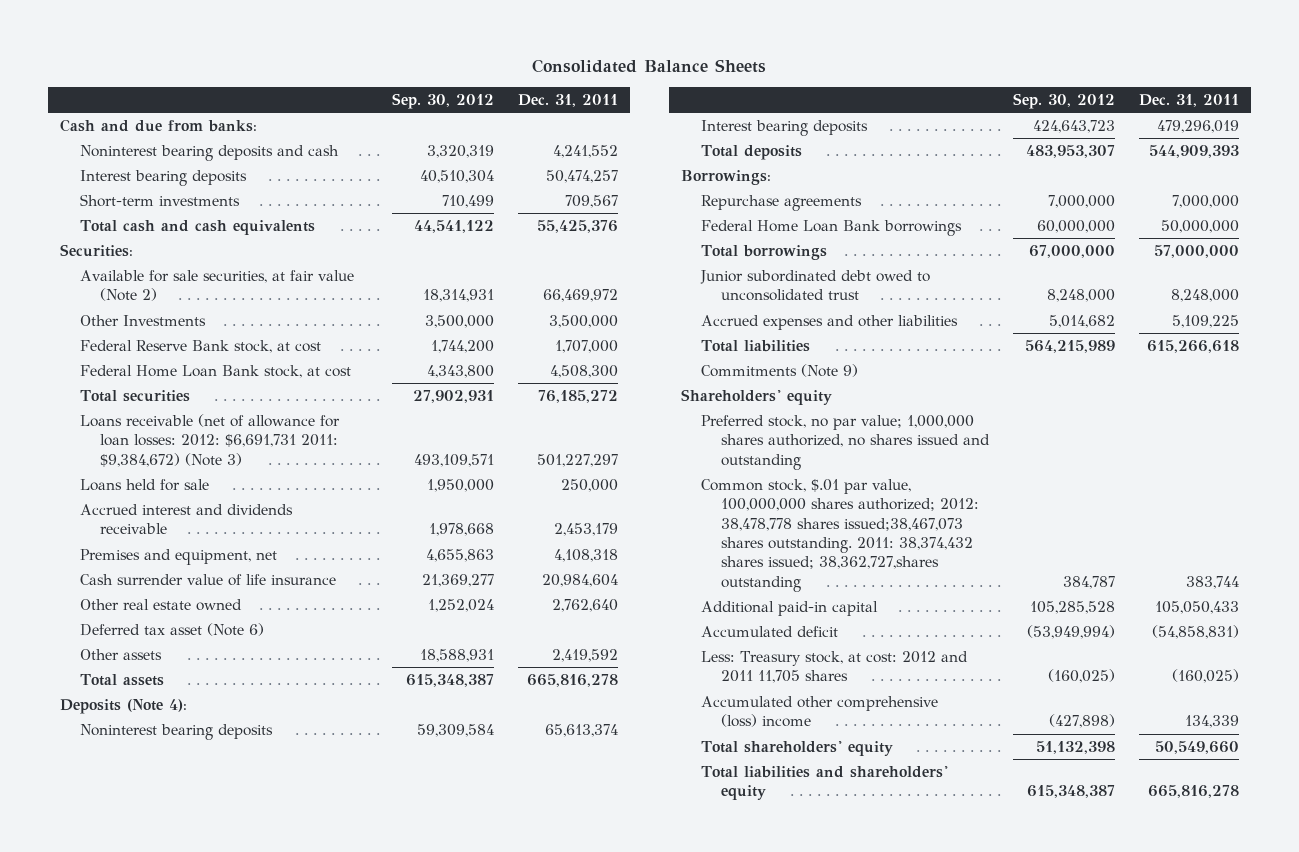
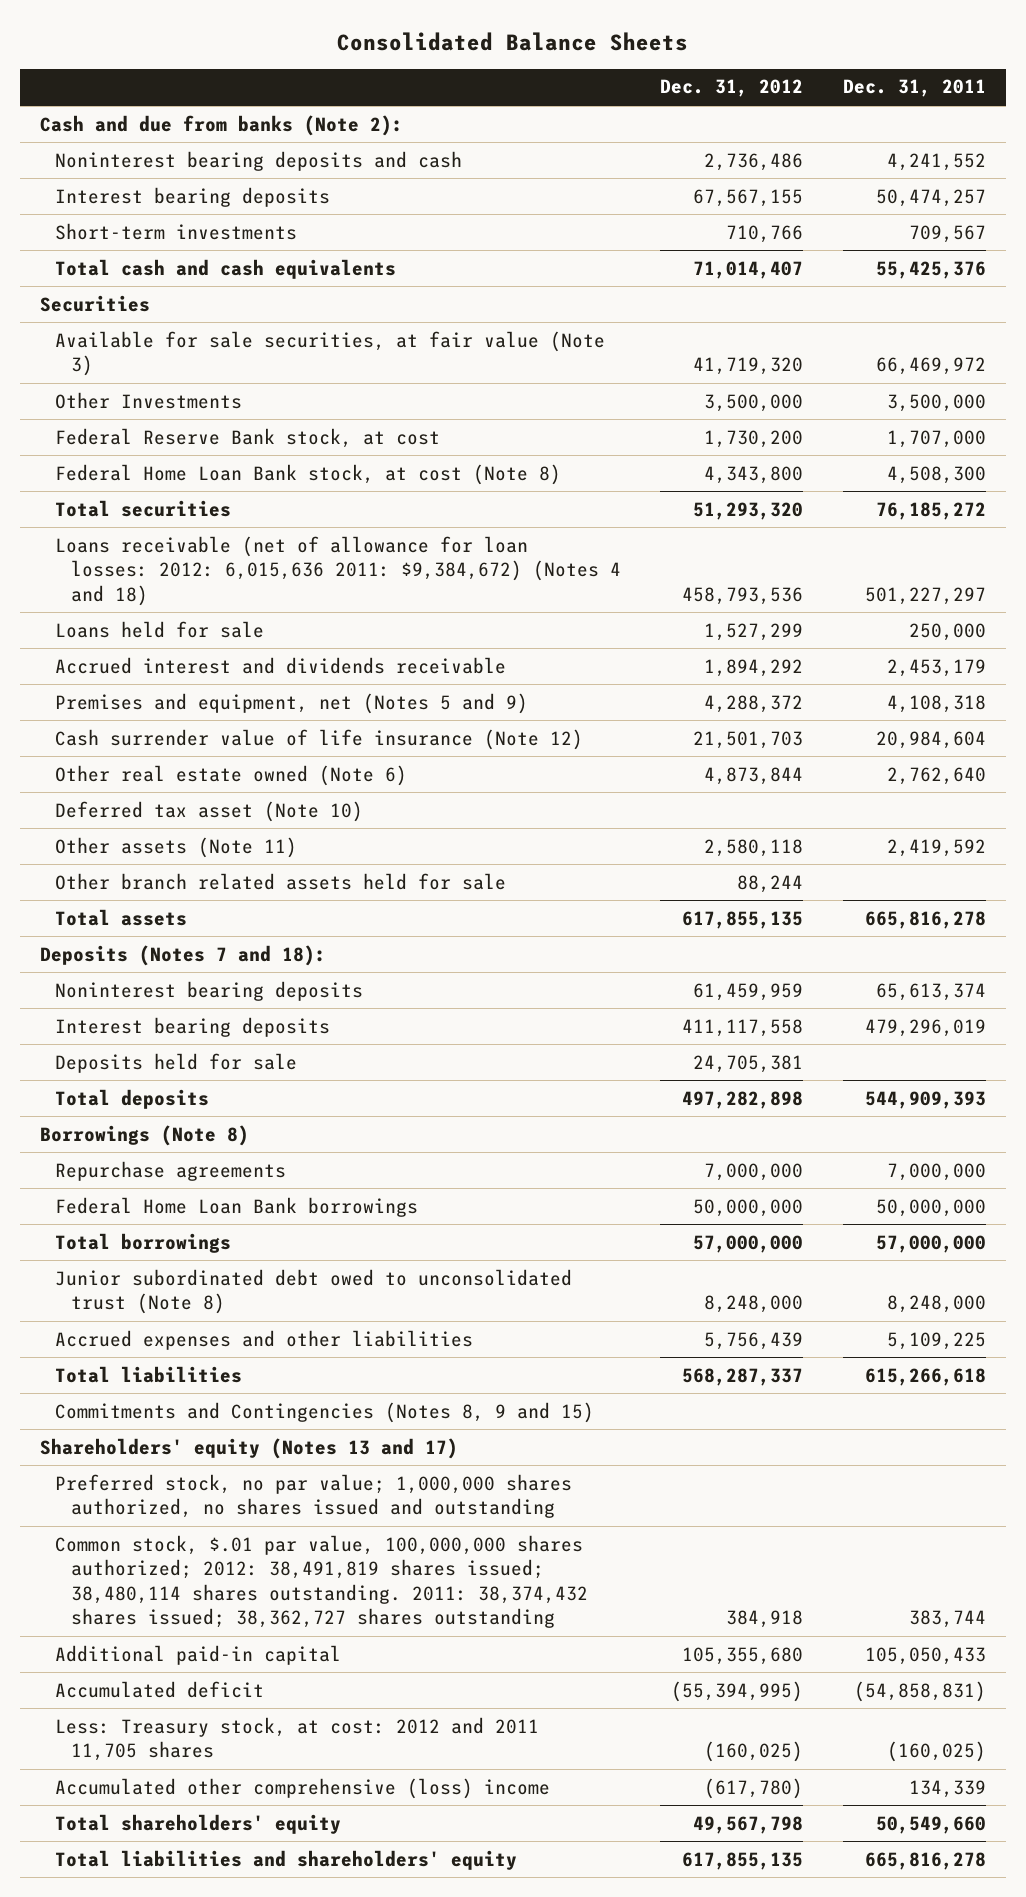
- | Sep. 30, 2012 | Dec. 31, 2011
+ | Dec. 31, 2012 | Dec. 31, 2011
- Cash and due from banks:
+ Cash and due from banks (Note 2):
- Securities:
- Available for sale securities, at fair value (Note 2) | 18,314,931 | 66,469,972
+ Securities
+ Available for sale securities, at fair value (Note 3) | 41,719,320 | 66,469,972
- Federal Home Loan Bank stock, at cost | 4,343,800 | 4,508,300
+ Federal Home Loan Bank stock, at cost (Note 8) | 4,343,800 | 4,508,300
- Loans receivable (net of allowance for loan losses: 2012: $6,691,731 2011: $9,384,672) (Note 3) | 493,109,571 | 501,227,297
+ Loans receivable (net of allowance for loan losses: 2012: 6,015,636 2011: $9,384,672) (Notes 4 and 18) | 458,793,536 | 501,227,297
- Premises and equipment, net | 4,655,863 | 4,108,318
- Cash surrender value of life insurance | 21,369,277 | 20,984,604
- Other real estate owned | 1,252,024 | 2,762,640
- Deferred tax asset (Note 6)
- Other assets | 18,588,931 | 2,419,592
+ Premises and equipment, net (Notes 5 and 9) | 4,288,372 | 4,108,318
+ Cash surrender value of life insurance (Note 12) | 21,501,703 | 20,984,604
+ Other real estate owned (Note 6) | 4,873,844 | 2,762,640
+ Deferred tax asset (Note 10)
+ Other assets (Note 11) | 2,580,118 | 2,419,592
+ Other branch related assets held for sale | 88,244 |
- Deposits (Note 4):
+ Deposits (Notes 7 and 18):
+ Deposits held for sale | 24,705,381 |
- Borrowings:
+ Borrowings (Note 8)
- Junior subordinated debt owed to unconsolidated trust | 8,248,000 | 8,248,000
+ Junior subordinated debt owed to unconsolidated trust (Note 8) | 8,248,000 | 8,248,000
- Commitments (Note 9)
- Shareholders' equity
+ Commitments and Contingencies (Notes 8, 9 and 15)
+ Shareholders' equity (Notes 13 and 17)
- Common stock, $.01 par value, 100,000,000 shares authorized; 2012: 38,478,778 shares issued;38,467,073 shares outstanding. 2011: 38,374,432 shares issued; 38,362,727,shares outstanding | 384,787 | 383,744
+ Common stock, $.01 par value, 100,000,000 shares authorized; 2012: 38,491,819 shares issued; 38,480,114 shares outstanding. 2011: 38,374,432 shares issued; 38,362,727 shares outstanding | 384,918 | 383,744

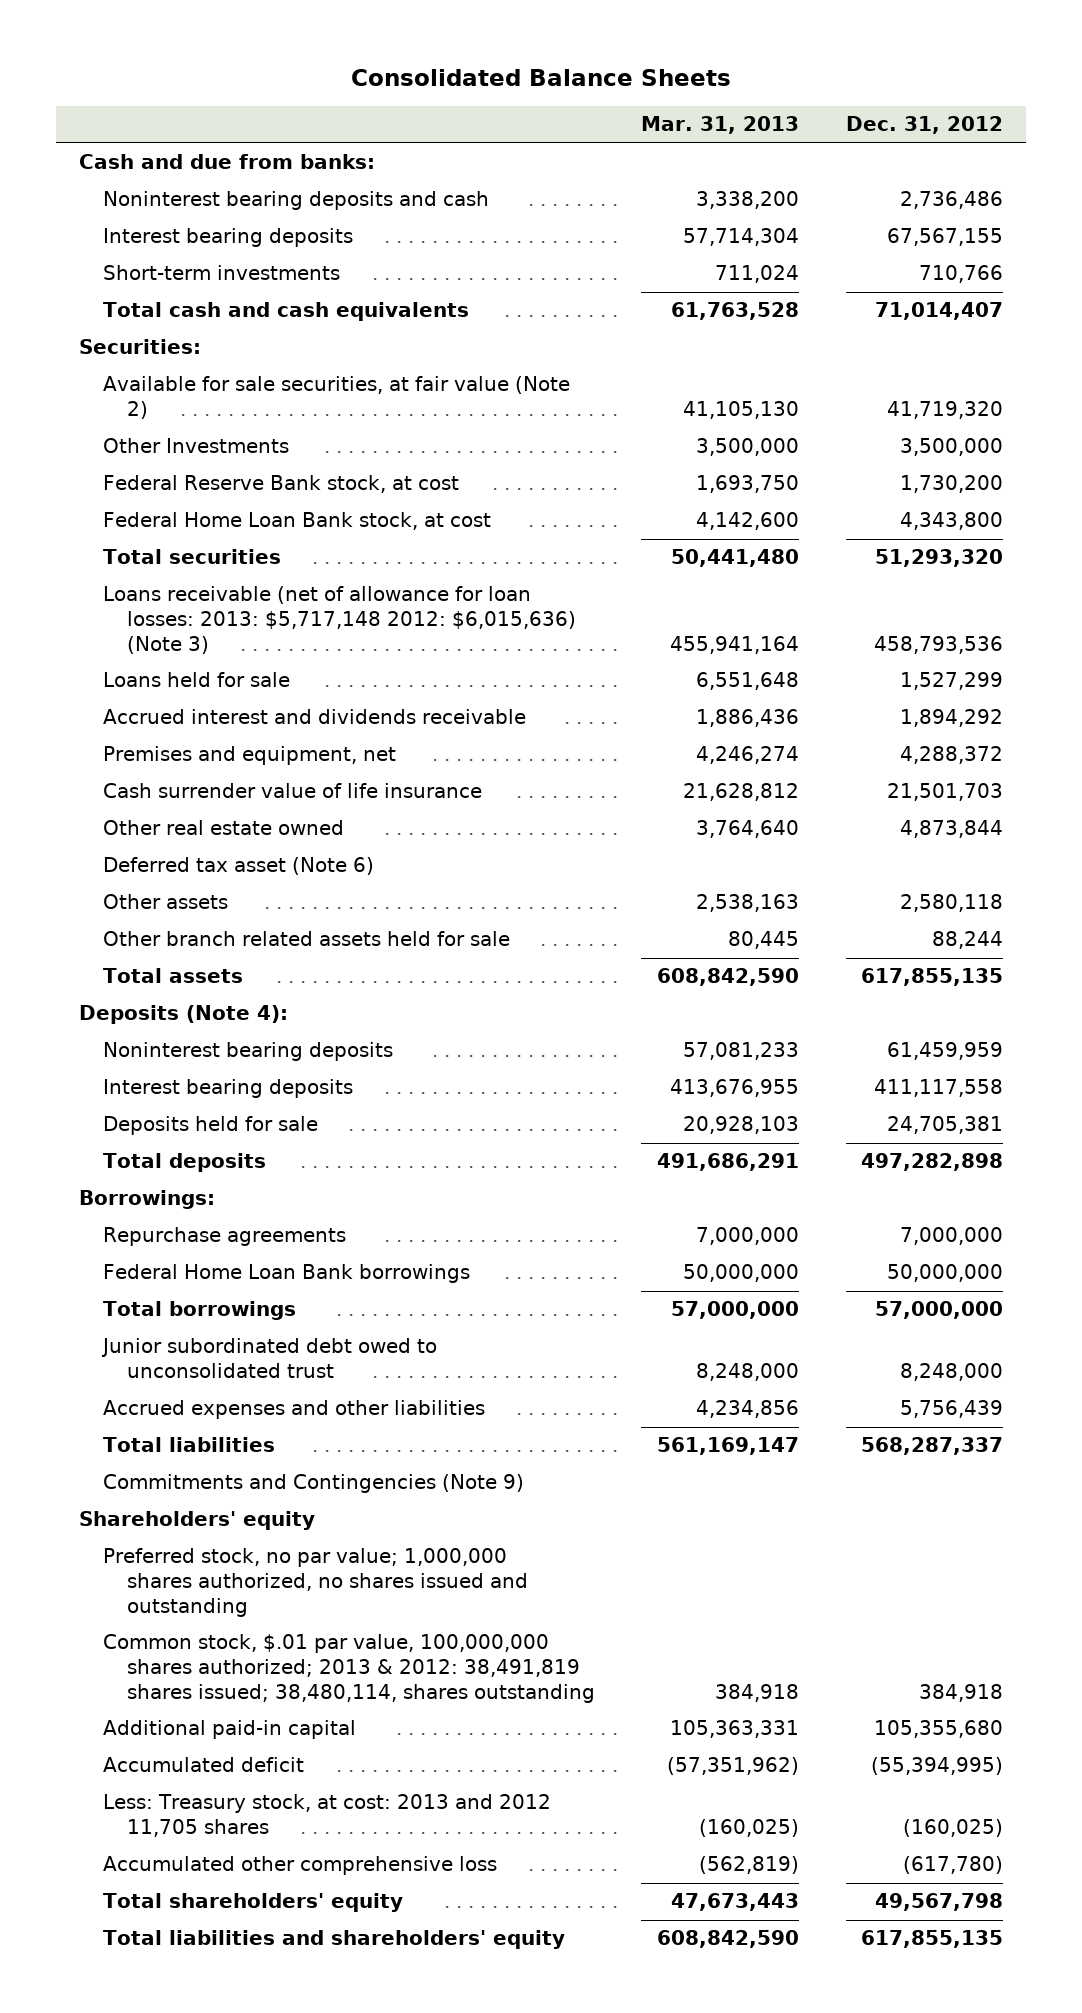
- | Dec. 31, 2012 | Dec. 31, 2011
+ | Mar. 31, 2013 | Dec. 31, 2012
- Cash and due from banks (Note 2):
+ Cash and due from banks:
- Securities
- Available for sale securities, at fair value (Note 3) | 41,719,320 | 66,469,972
+ Securities:
+ Available for sale securities, at fair value (Note 2) | 41,105,130 | 41,719,320
- Federal Home Loan Bank stock, at cost (Note 8) | 4,343,800 | 4,508,300
+ Federal Home Loan Bank stock, at cost | 4,142,600 | 4,343,800
- Loans receivable (net of allowance for loan losses: 2012: 6,015,636 2011: $9,384,672) (Notes 4 and 18) | 458,793,536 | 501,227,297
+ Loans receivable (net of allowance for loan losses: 2013: $5,717,148 2012: $6,015,636) (Note 3) | 455,941,164 | 458,793,536
- Premises and equipment, net (Notes 5 and 9) | 4,288,372 | 4,108,318
- Cash surrender value of life insurance (Note 12) | 21,501,703 | 20,984,604
- Other real estate owned (Note 6) | 4,873,844 | 2,762,640
- Deferred tax asset (Note 10)
- Other assets (Note 11) | 2,580,118 | 2,419,592
+ Premises and equipment, net | 4,246,274 | 4,288,372
+ Cash surrender value of life insurance | 21,628,812 | 21,501,703
+ Other real estate owned | 3,764,640 | 4,873,844
+ Deferred tax asset (Note 6)
+ Other assets | 2,538,163 | 2,580,118
- Deposits (Notes 7 and 18):
+ Deposits (Note 4):
- Borrowings (Note 8)
+ Borrowings:
- Junior subordinated debt owed to unconsolidated trust (Note 8) | 8,248,000 | 8,248,000
+ Junior subordinated debt owed to unconsolidated trust | 8,248,000 | 8,248,000
- Commitments and Contingencies (Notes 8, 9 and 15)
- Shareholders' equity (Notes 13 and 17)
+ Commitments and Contingencies (Note 9)
+ Shareholders' equity
- Common stock, $.01 par value, 100,000,000 shares authorized; 2012: 38,491,819 shares issued; 38,480,114 shares outstanding. 2011: 38,374,432 shares issued; 38,362,727 shares outstanding | 384,918 | 383,744
+ Common stock, $.01 par value, 100,000,000 shares authorized; 2013 & 2012: 38,491,819 shares issued; 38,480,114, shares outstanding | 384,918 | 384,918
- Less: Treasury stock, at cost: 2012 and 2011 11,705 shares | (160,025) | (160,025)
- Accumulated other comprehensive (loss) income | (617,780) | 134,339
+ Less: Treasury stock, at cost: 2013 and 2012 11,705 shares | (160,025) | (160,025)
+ Accumulated other comprehensive loss | (562,819) | (617,780)

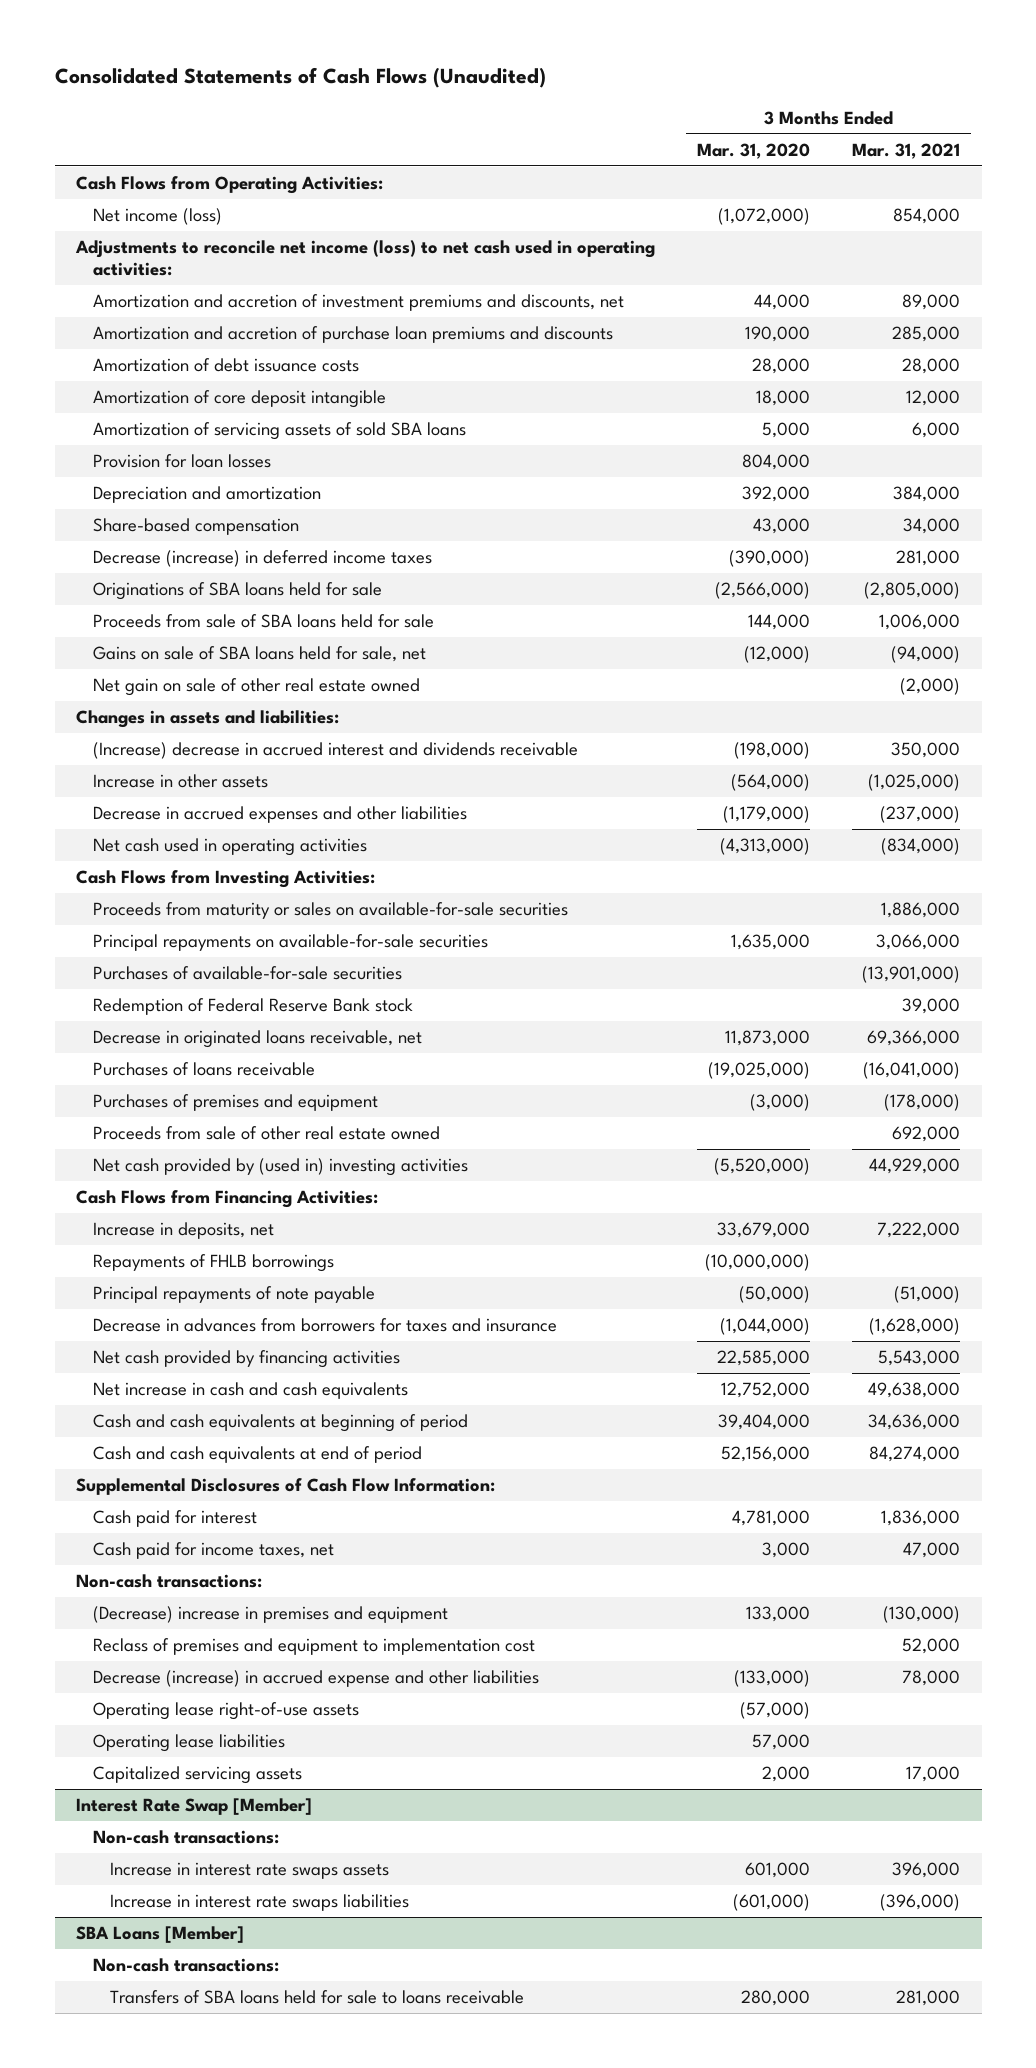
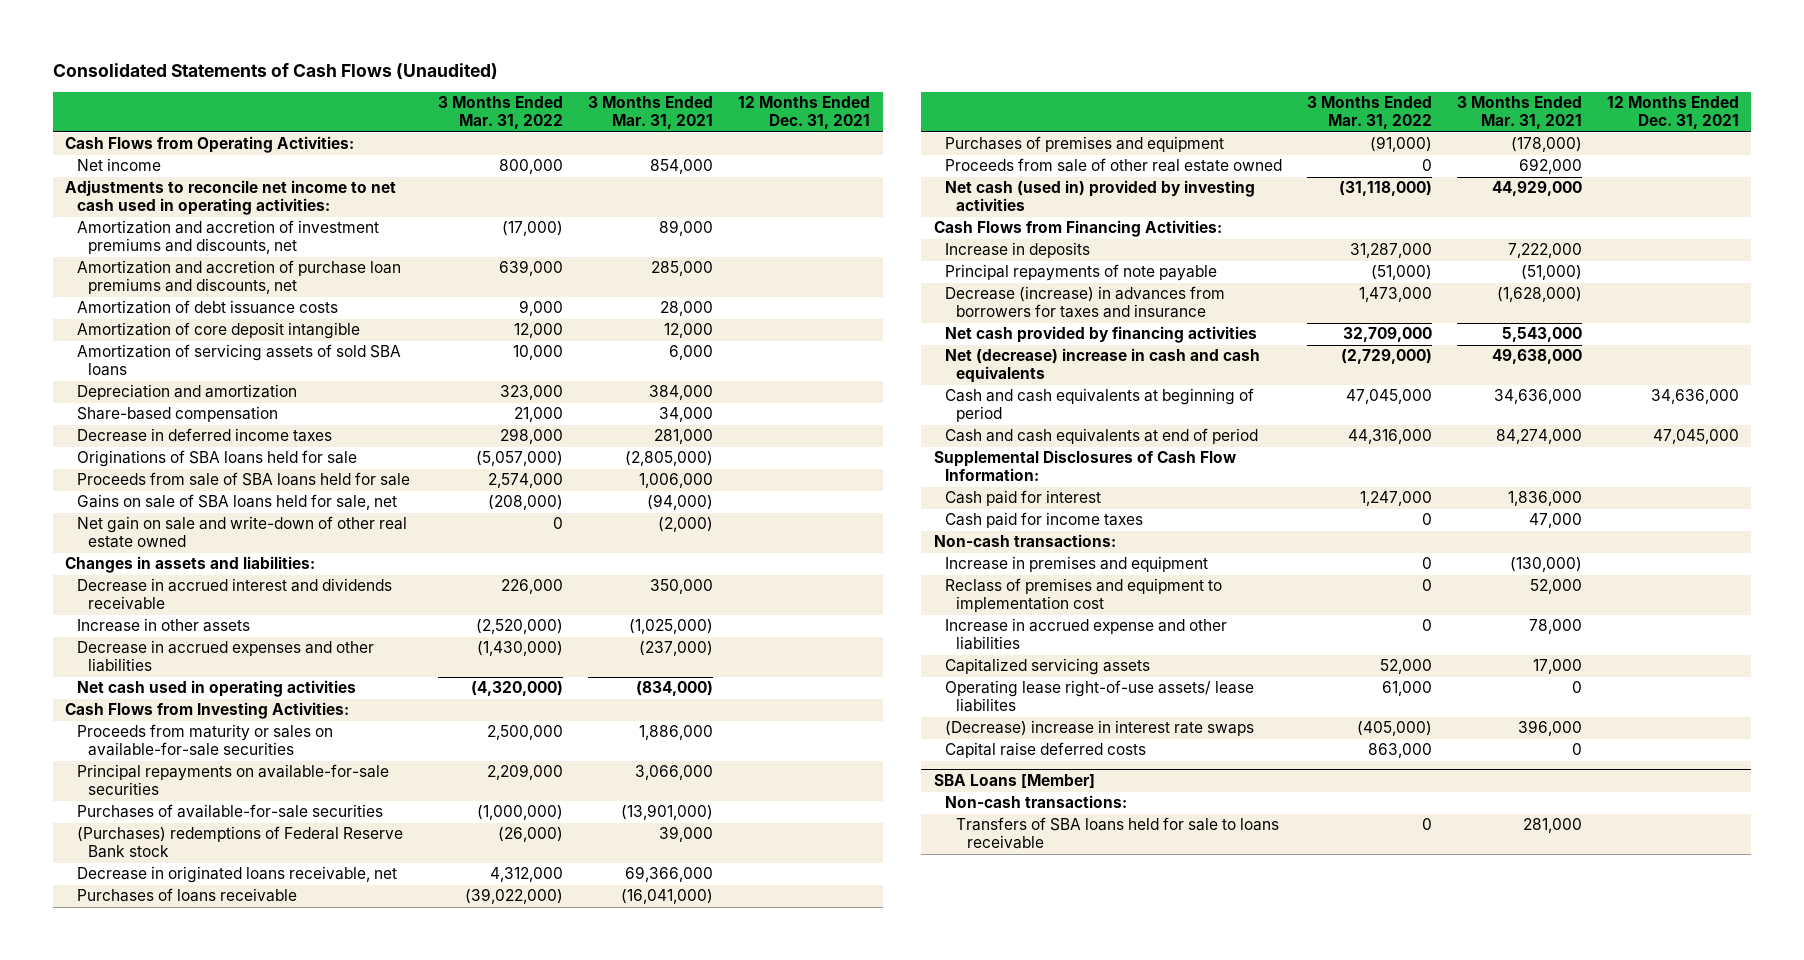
- | 3 Months Ended Mar. 31, 2020 | 3 Months Ended Mar. 31, 2021
+ | 3 Months Ended Mar. 31, 2022 | 3 Months Ended Mar. 31, 2021 | 12 Months Ended Dec. 31, 2021
- Net income (loss) | (1,072,000) | 854,000
- Adjustments to reconcile net income (loss) to net cash used in operating activities:
+ Net income | 800,000 | 854,000 |
+ Adjustments to reconcile net income to net cash used in operating activities:
- Amortization and accretion of purchase loan premiums and discounts | 190,000 | 285,000
+ Amortization and accretion of purchase loan premiums and discounts, net | 639,000 | 285,000 |
- Provision for loan losses | 804,000 |
- Decrease (increase) in deferred income taxes | (390,000) | 281,000
+ Decrease in deferred income taxes | 298,000 | 281,000 |
- Net gain on sale of other real estate owned | | (2,000)
+ Net gain on sale and write-down of other real estate owned | 0 | (2,000) |
- (Increase) decrease in accrued interest and dividends receivable | (198,000) | 350,000
+ Decrease in accrued interest and dividends receivable | 226,000 | 350,000 |
- Redemption of Federal Reserve Bank stock | | 39,000
+ (Purchases) redemptions of Federal Reserve Bank stock | (26,000) | 39,000 |
- Net cash provided by (used in) investing activities | (5,520,000) | 44,929,000
+ Net cash (used in) provided by investing activities | (31,118,000) | 44,929,000 |
- Increase in deposits, net | 33,679,000 | 7,222,000
- Repayments of FHLB borrowings | (10,000,000) |
+ Increase in deposits | 31,287,000 | 7,222,000 |
- Decrease in advances from borrowers for taxes and insurance | (1,044,000) | (1,628,000)
+ Decrease (increase) in advances from borrowers for taxes and insurance | 1,473,000 | (1,628,000) |
- Net increase in cash and cash equivalents | 12,752,000 | 49,638,000
+ Net (decrease) increase in cash and cash equivalents | (2,729,000) | 49,638,000 |
- Cash paid for income taxes, net | 3,000 | 47,000
+ Cash paid for income taxes | 0 | 47,000 |
- (Decrease) increase in premises and equipment | 133,000 | (130,000)
+ Increase in premises and equipment | 0 | (130,000) |
- Decrease (increase) in accrued expense and other liabilities | (133,000) | 78,000
- Operating lease right-of-use assets | (57,000) |
- Operating lease liabilities | 57,000 |
+ Increase in accrued expense and other liabilities | 0 | 78,000 |
- Interest Rate Swap [Member]
- Non-cash transactions:
- Increase in interest rate swaps assets | 601,000 | 396,000
- Increase in interest rate swaps liabilities | (601,000) | (396,000)
+ Operating lease right-of-use assets/ lease liabilites | 61,000 | 0 |
+ (Decrease) increase in interest rate swaps | (405,000) | 396,000 |
+ Capital raise deferred costs | 863,000 | 0 |

